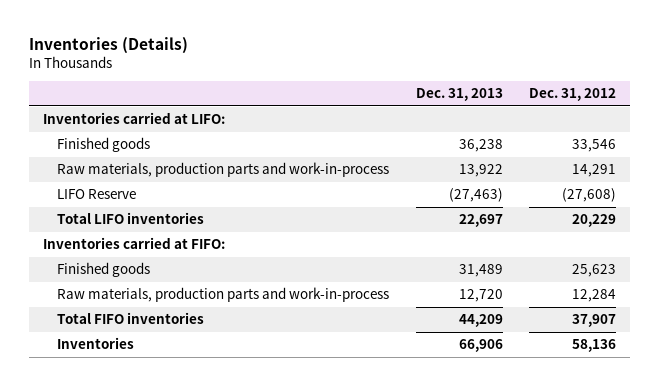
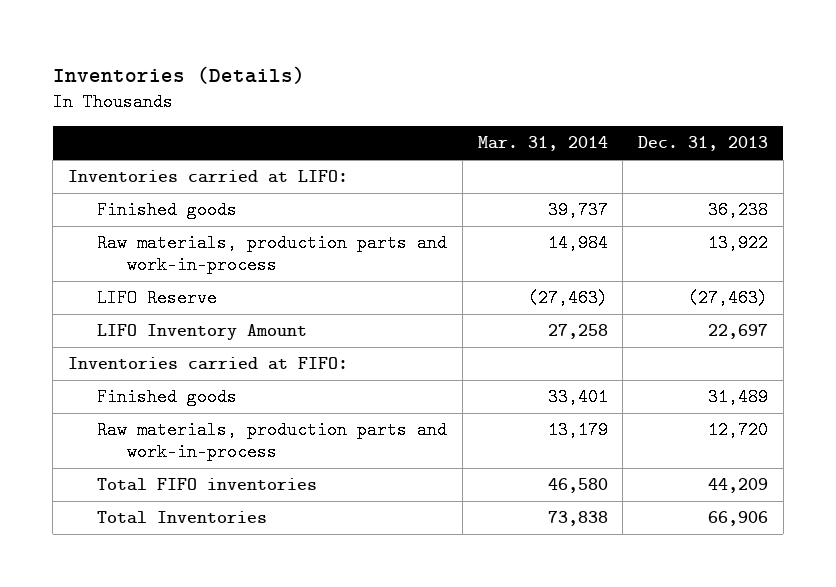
- | Dec. 31, 2013 | Dec. 31, 2012
+ | Mar. 31, 2014 | Dec. 31, 2013
- Total LIFO inventories | 22,697 | 20,229
+ LIFO Inventory Amount | 27,258 | 22,697
- Inventories | 66,906 | 58,136
+ Total Inventories | 73,838 | 66,906

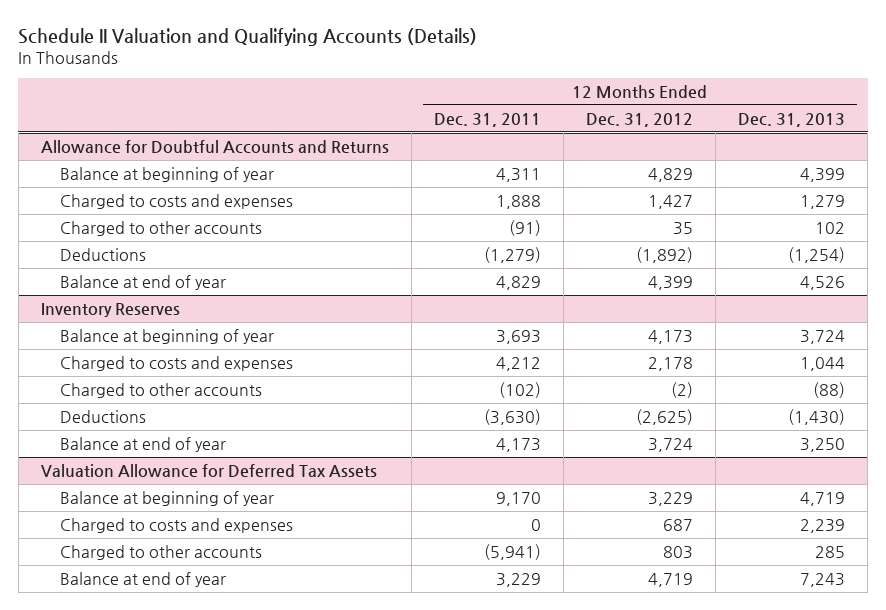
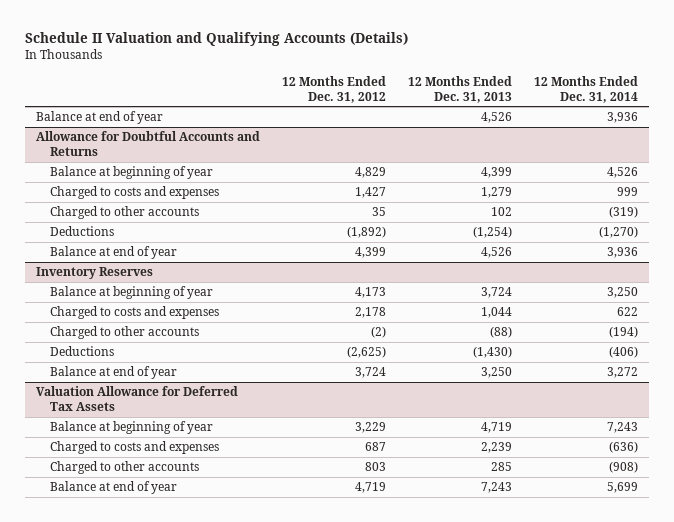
- | 12 Months Ended Dec. 31, 2011 | 12 Months Ended Dec. 31, 2012 | 12 Months Ended Dec. 31, 2013
+ | 12 Months Ended Dec. 31, 2012 | 12 Months Ended Dec. 31, 2013 | 12 Months Ended Dec. 31, 2014
+ Balance at end of year | | 4,526 | 3,936

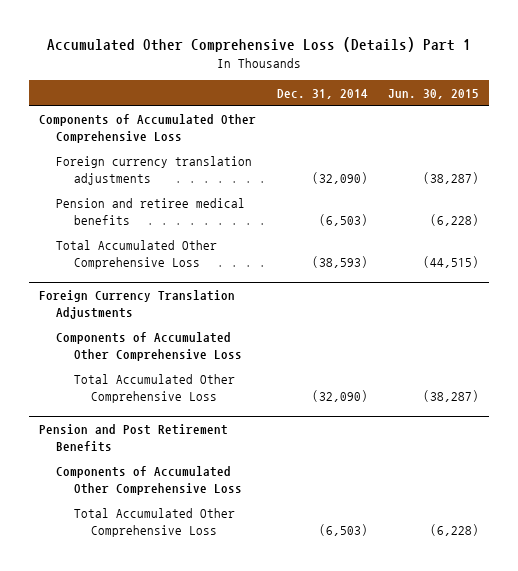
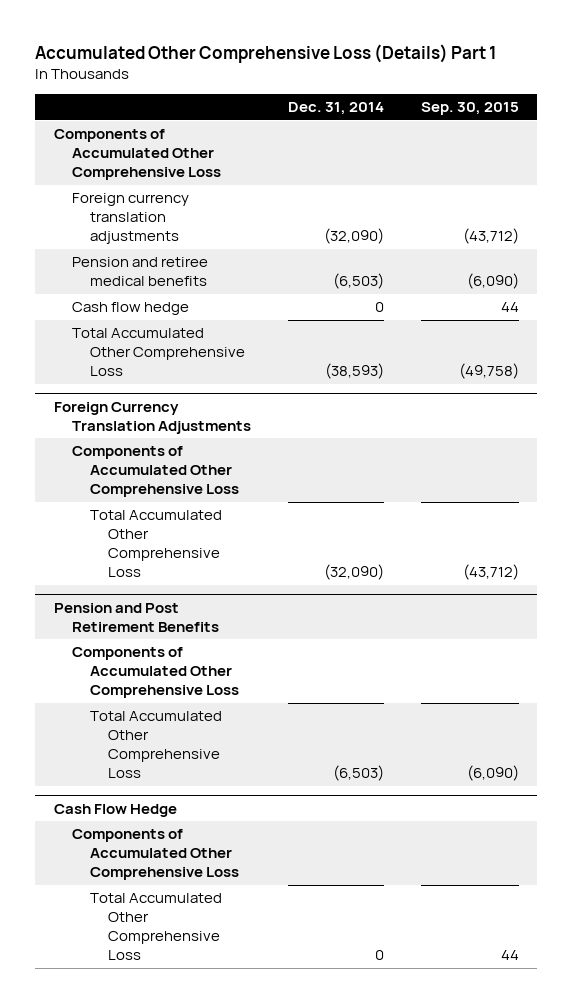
- | Dec. 31, 2014 | Jun. 30, 2015
+ | Dec. 31, 2014 | Sep. 30, 2015
+ Cash flow hedge | 0 | 44
+ Cash Flow Hedge
+ Components of Accumulated Other Comprehensive Loss
+ Total Accumulated Other Comprehensive Loss | 0 | 44

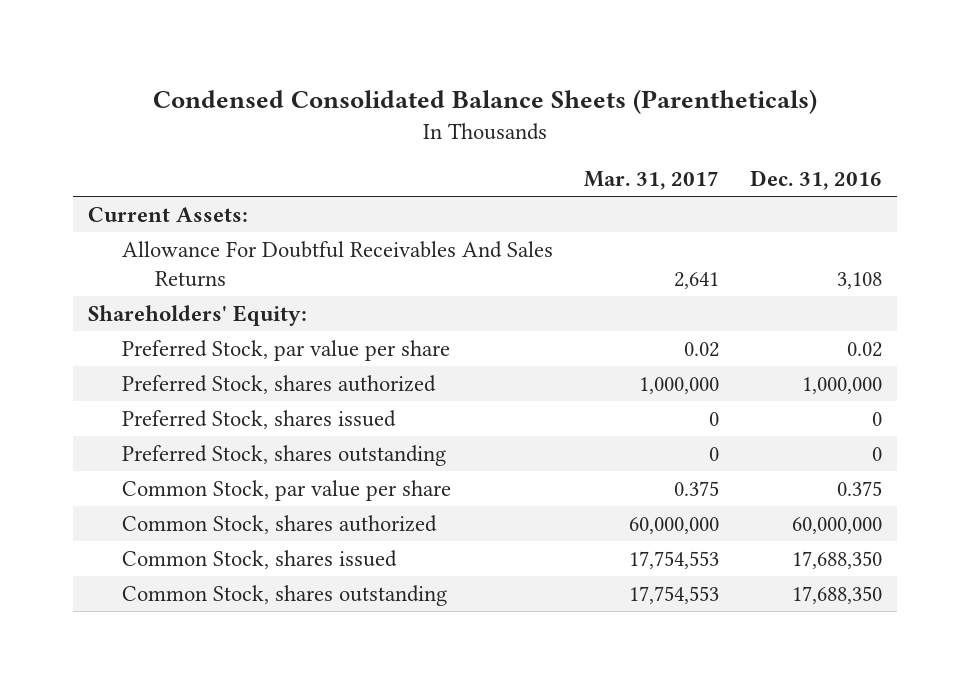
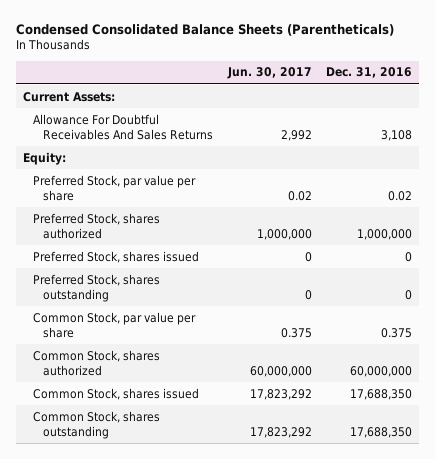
- | Mar. 31, 2017 | Dec. 31, 2016
+ | Jun. 30, 2017 | Dec. 31, 2016
- Shareholders' Equity:
+ Equity:

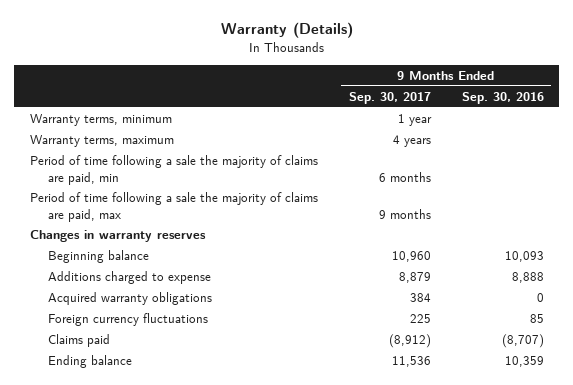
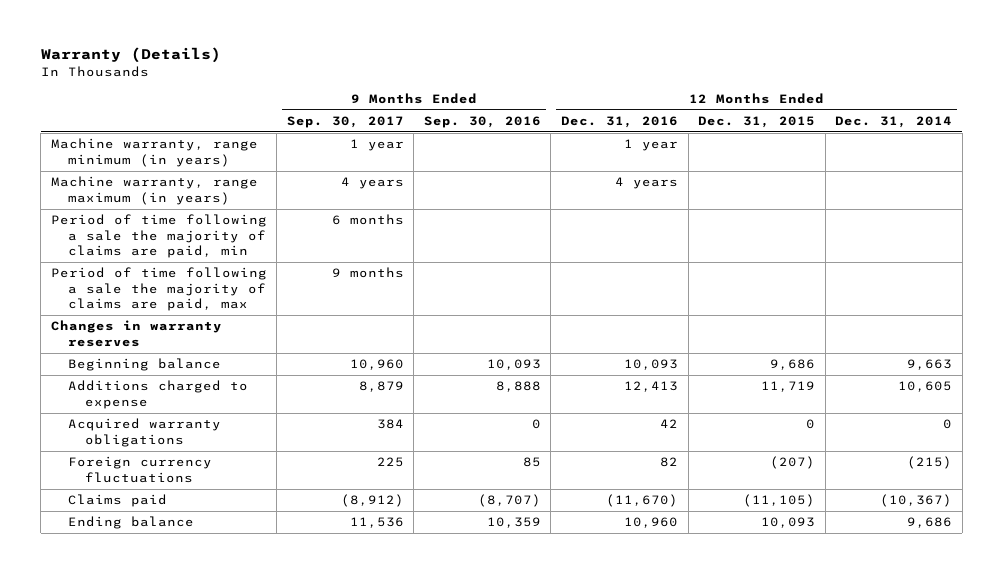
- | 9 Months Ended Sep. 30, 2017 | 9 Months Ended Sep. 30, 2016
+ | 9 Months Ended Sep. 30, 2017 | 9 Months Ended Sep. 30, 2016 | 12 Months Ended Dec. 31, 2016 | 12 Months Ended Dec. 31, 2015 | 12 Months Ended Dec. 31, 2014
- Warranty terms, minimum | 1 year |
- Warranty terms, maximum | 4 years |
+ Machine warranty, range minimum (in years) | 1 year | | 1 year | |
+ Machine warranty, range maximum (in years) | 4 years | | 4 years | |

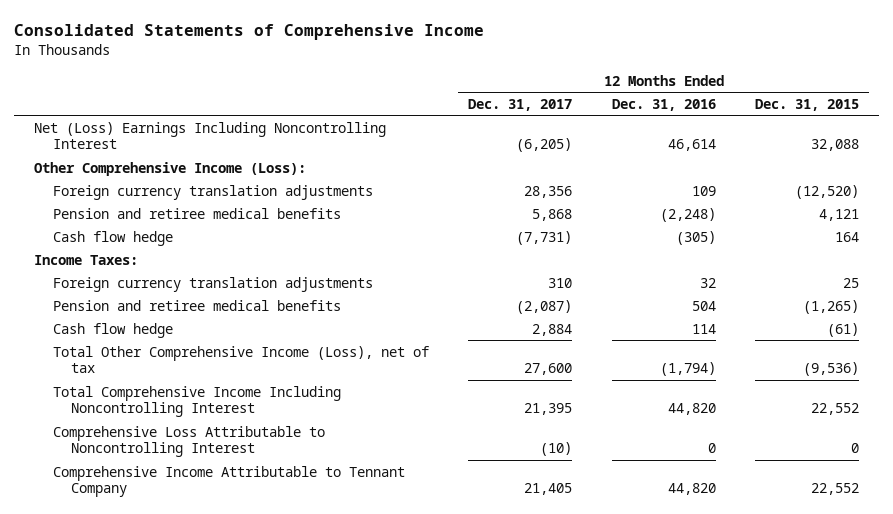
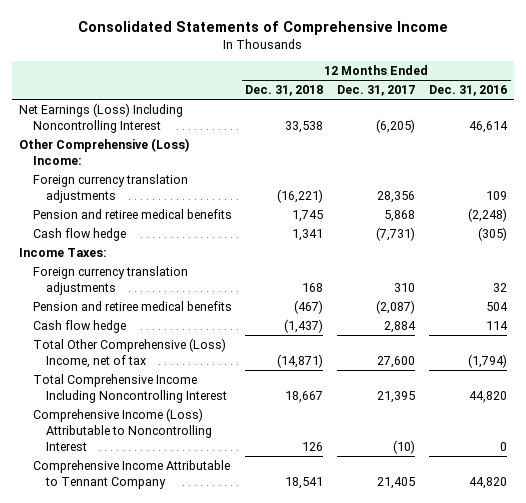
- | 12 Months Ended Dec. 31, 2017 | 12 Months Ended Dec. 31, 2016 | 12 Months Ended Dec. 31, 2015
+ | 12 Months Ended Dec. 31, 2018 | 12 Months Ended Dec. 31, 2017 | 12 Months Ended Dec. 31, 2016
- Net (Loss) Earnings Including Noncontrolling Interest | (6,205) | 46,614 | 32,088
- Other Comprehensive Income (Loss):
+ Net Earnings (Loss) Including Noncontrolling Interest | 33,538 | (6,205) | 46,614
+ Other Comprehensive (Loss) Income:
- Total Other Comprehensive Income (Loss), net of tax | 27,600 | (1,794) | (9,536)
+ Total Other Comprehensive (Loss) Income, net of tax | (14,871) | 27,600 | (1,794)
- Comprehensive Loss Attributable to Noncontrolling Interest | (10) | 0 | 0
+ Comprehensive Income (Loss) Attributable to Noncontrolling Interest | 126 | (10) | 0

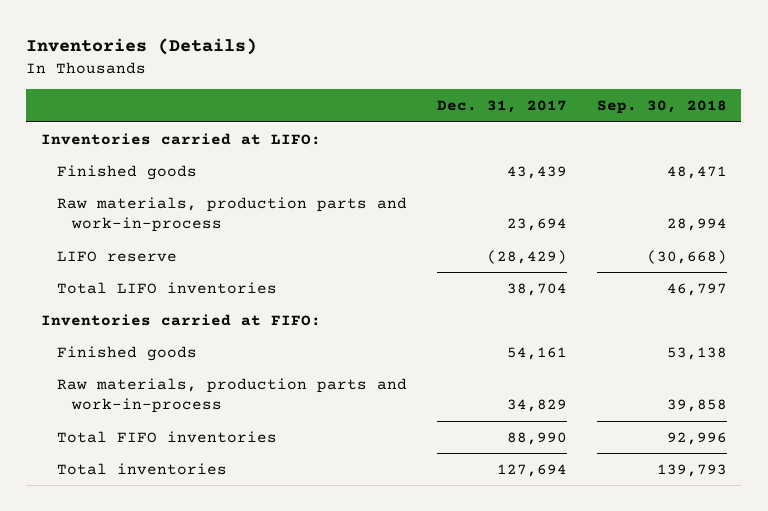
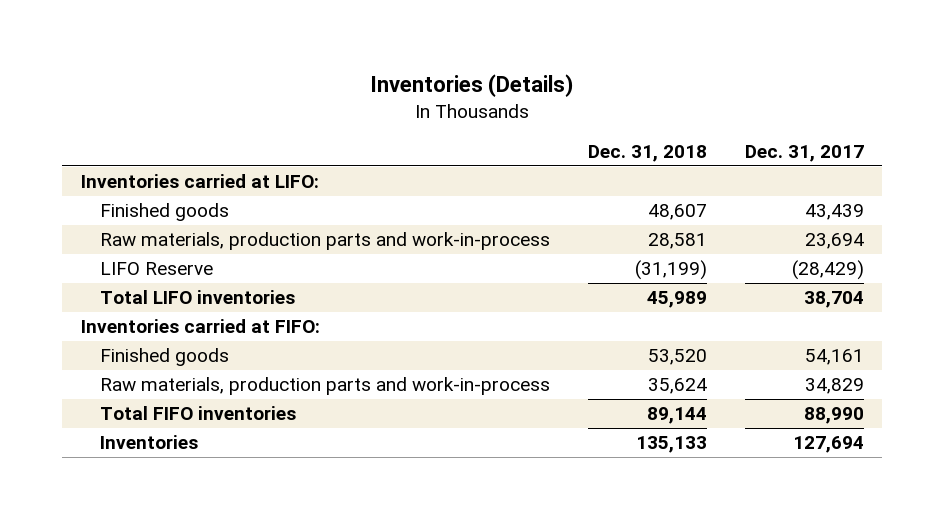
- | Dec. 31, 2017 | Sep. 30, 2018
+ | Dec. 31, 2018 | Dec. 31, 2017
- LIFO reserve | (28,429) | (30,668)
+ LIFO Reserve | (31,199) | (28,429)
- Total inventories | 127,694 | 139,793
+ Inventories | 135,133 | 127,694

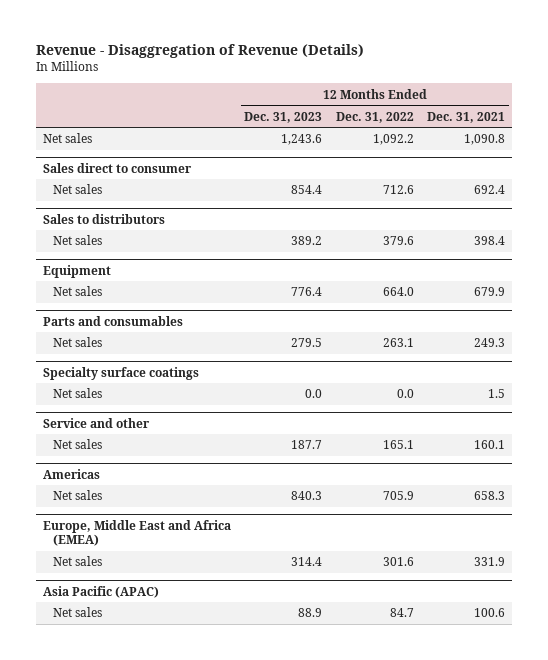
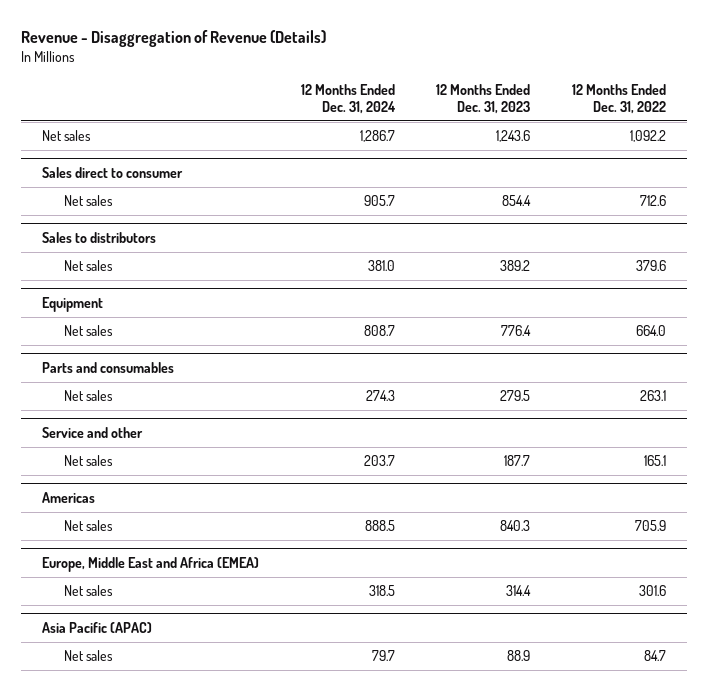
- | 12 Months Ended Dec. 31, 2023 | 12 Months Ended Dec. 31, 2022 | 12 Months Ended Dec. 31, 2021
+ | 12 Months Ended Dec. 31, 2024 | 12 Months Ended Dec. 31, 2023 | 12 Months Ended Dec. 31, 2022
- Specialty surface coatings
- Net sales | 0.0 | 0.0 | 1.5

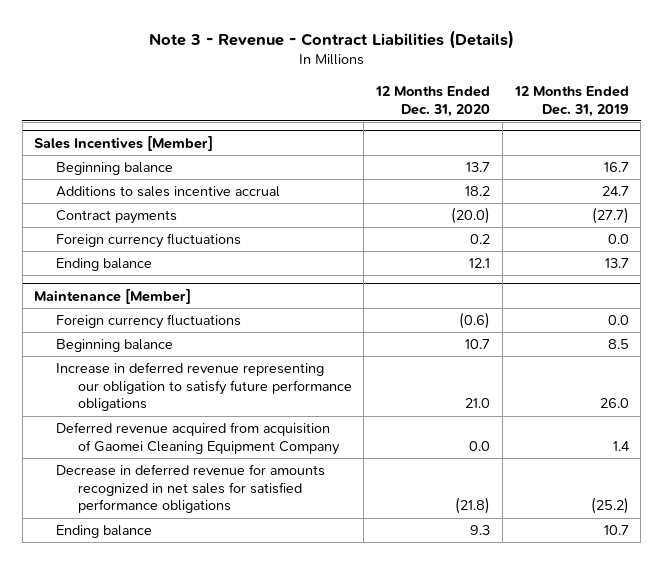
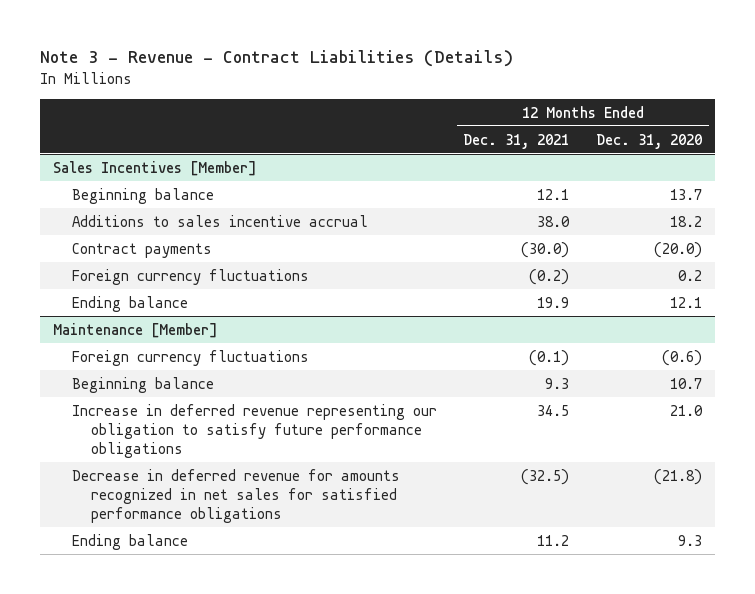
- | 12 Months Ended Dec. 31, 2020 | 12 Months Ended Dec. 31, 2019
+ | 12 Months Ended Dec. 31, 2021 | 12 Months Ended Dec. 31, 2020
@ Maintenance [Member]
- Deferred revenue acquired from acquisition of Gaomei Cleaning Equipment Company | 0.0 | 1.4

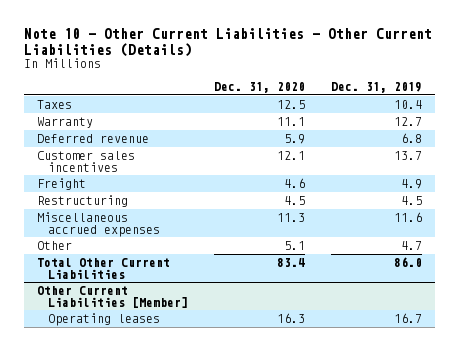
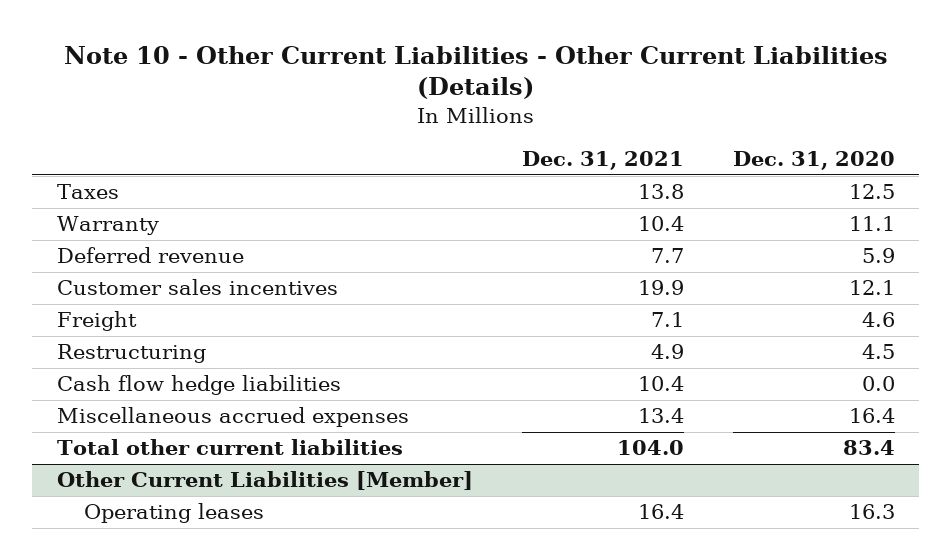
- | Dec. 31, 2020 | Dec. 31, 2019
+ | Dec. 31, 2021 | Dec. 31, 2020
- Miscellaneous accrued expenses | 11.3 | 11.6
- Other | 5.1 | 4.7
- Total Other Current Liabilities | 83.4 | 86.0
+ Cash flow hedge liabilities | 10.4 | 0.0
+ Miscellaneous accrued expenses | 13.4 | 16.4
+ Total other current liabilities | 104.0 | 83.4

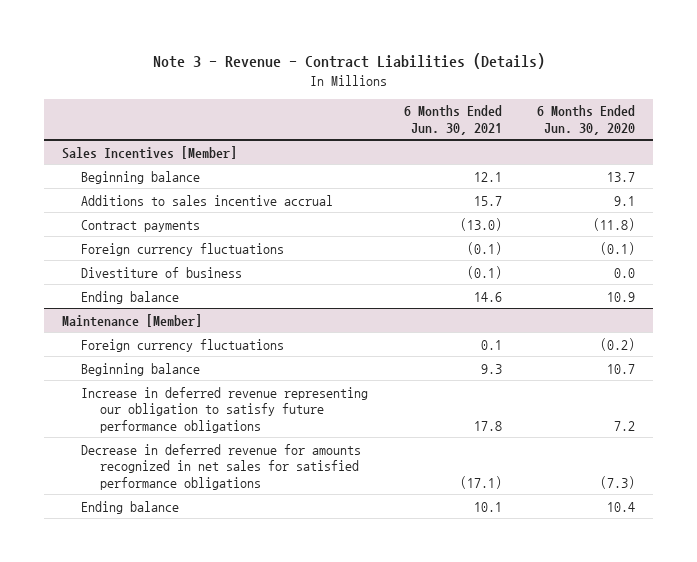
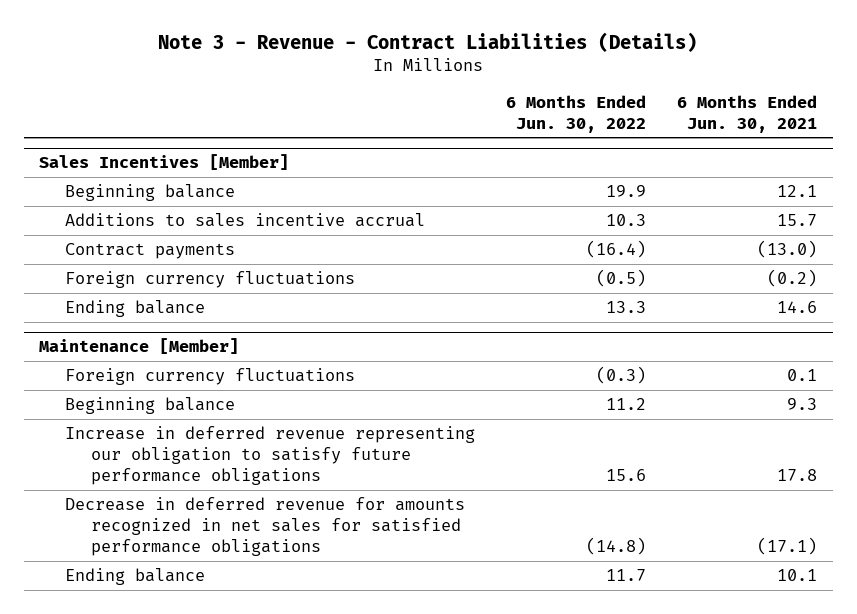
- | 6 Months Ended Jun. 30, 2021 | 6 Months Ended Jun. 30, 2020
+ | 6 Months Ended Jun. 30, 2022 | 6 Months Ended Jun. 30, 2021
@ Sales Incentives [Member]
- Foreign currency fluctuations | (0.1) | (0.1)
- Divestiture of business | (0.1) | 0.0
+ Foreign currency fluctuations | (0.5) | (0.2)

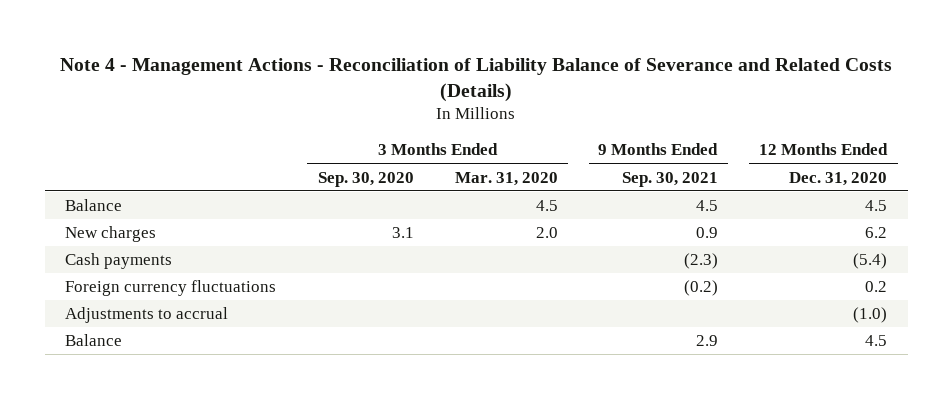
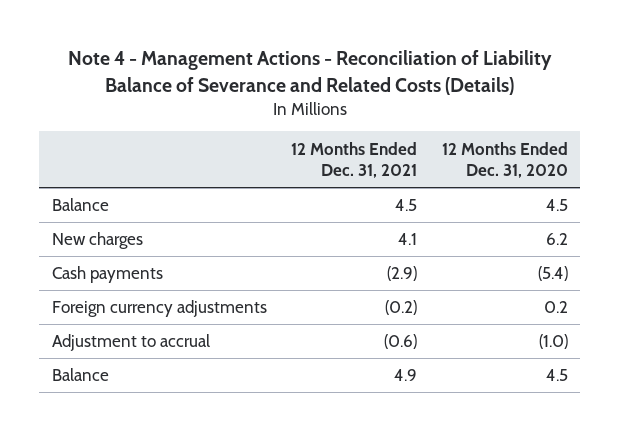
- | 3 Months Ended Sep. 30, 2020 | 3 Months Ended Mar. 31, 2020 | 9 Months Ended Sep. 30, 2021 | 12 Months Ended Dec. 31, 2020
+ | 12 Months Ended Dec. 31, 2021 | 12 Months Ended Dec. 31, 2020
- Foreign currency fluctuations | | | (0.2) | 0.2
- Adjustments to accrual | | | | (1.0)
+ Foreign currency adjustments | (0.2) | 0.2
+ Adjustment to accrual | (0.6) | (1.0)

